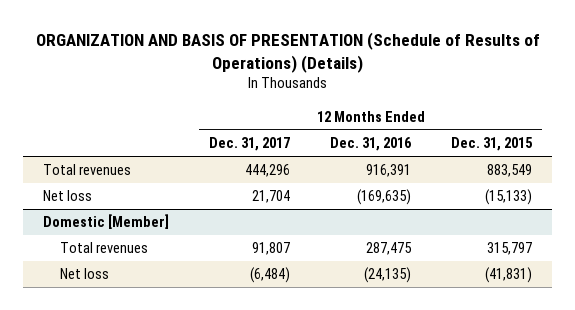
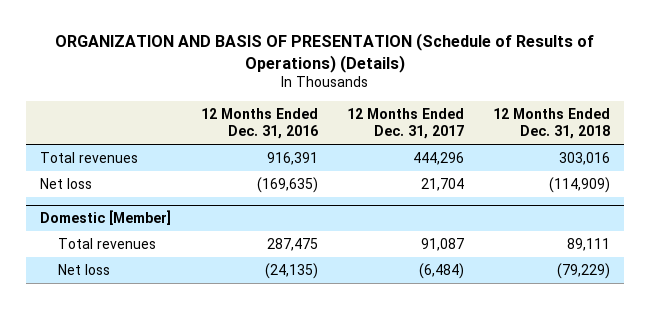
- | 12 Months Ended Dec. 31, 2017 | 12 Months Ended Dec. 31, 2016 | 12 Months Ended Dec. 31, 2015
+ | 12 Months Ended Dec. 31, 2016 | 12 Months Ended Dec. 31, 2017 | 12 Months Ended Dec. 31, 2018
@ Domestic [Member]
- Total revenues | 91,807 | 287,475 | 315,797
+ Total revenues | 287,475 | 91,087 | 89,111

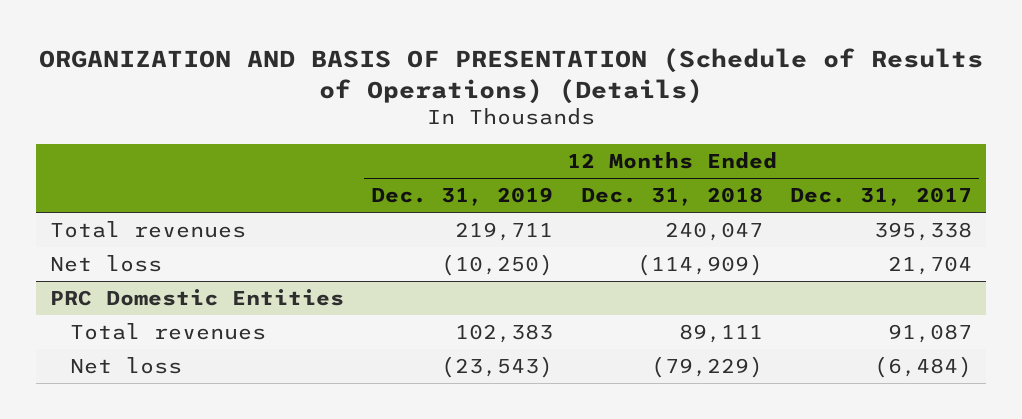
- | 12 Months Ended Dec. 31, 2016 | 12 Months Ended Dec. 31, 2017 | 12 Months Ended Dec. 31, 2018
+ | 12 Months Ended Dec. 31, 2019 | 12 Months Ended Dec. 31, 2018 | 12 Months Ended Dec. 31, 2017
- Total revenues | 916,391 | 444,296 | 303,016
+ Total revenues | 219,711 | 240,047 | 395,338
- Domestic [Member]
+ PRC Domestic Entities

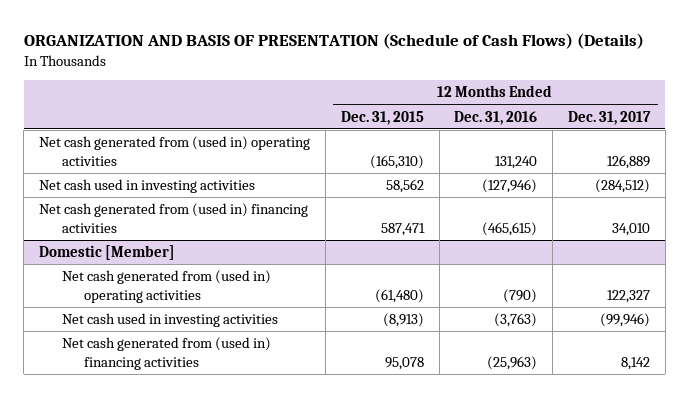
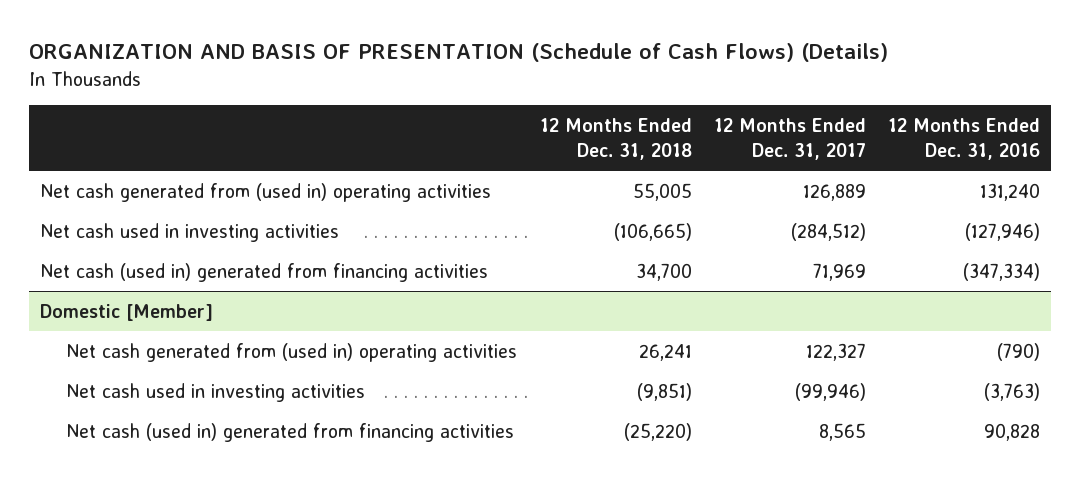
- | 12 Months Ended Dec. 31, 2015 | 12 Months Ended Dec. 31, 2016 | 12 Months Ended Dec. 31, 2017
+ | 12 Months Ended Dec. 31, 2018 | 12 Months Ended Dec. 31, 2017 | 12 Months Ended Dec. 31, 2016
- Net cash generated from (used in) financing activities | 587,471 | (465,615) | 34,010
+ Net cash (used in) generated from financing activities | 34,700 | 71,969 | (347,334)
@ Domestic [Member]
- Net cash generated from (used in) financing activities | 95,078 | (25,963) | 8,142
+ Net cash (used in) generated from financing activities | (25,220) | 8,565 | 90,828

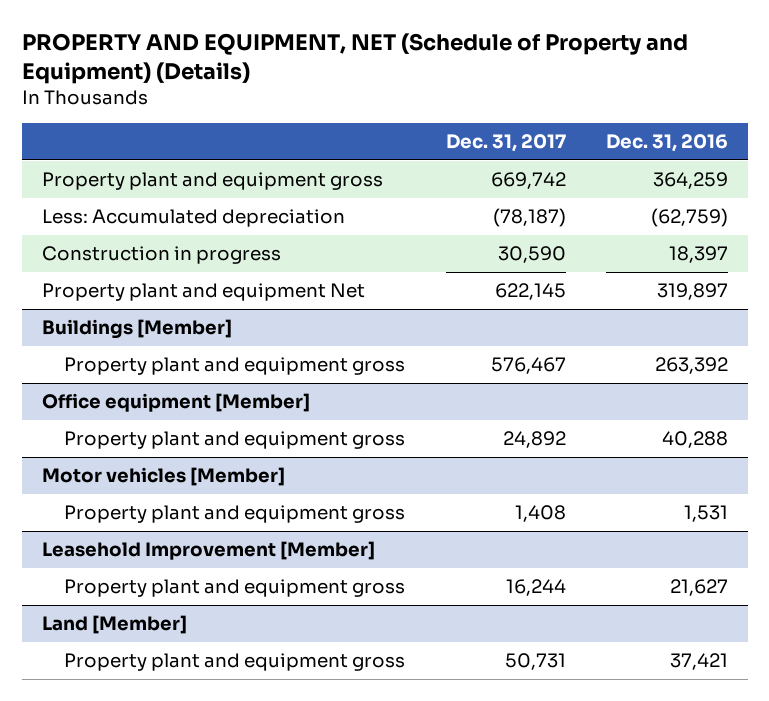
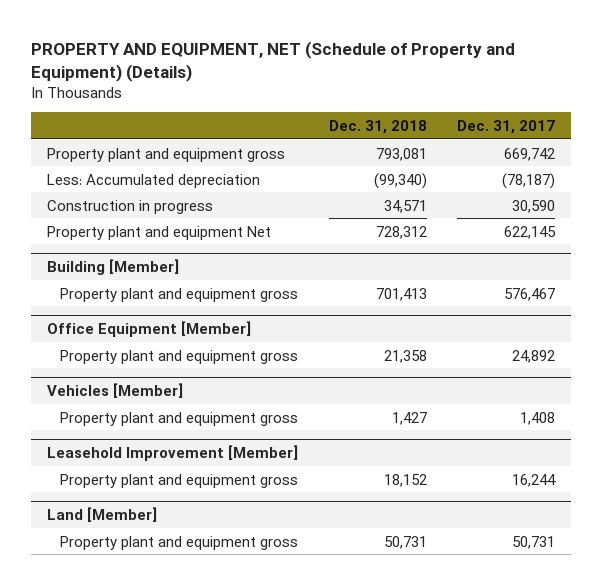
- | Dec. 31, 2017 | Dec. 31, 2016
+ | Dec. 31, 2018 | Dec. 31, 2017
- Buildings [Member]
+ Building [Member]
- Office equipment [Member]
+ Office Equipment [Member]
- Motor vehicles [Member]
+ Vehicles [Member]

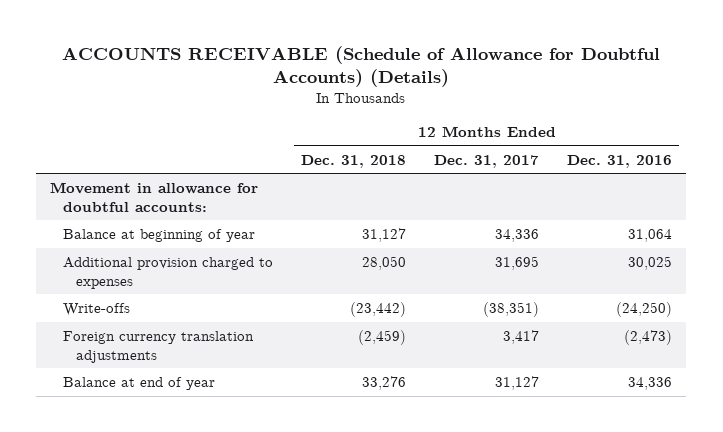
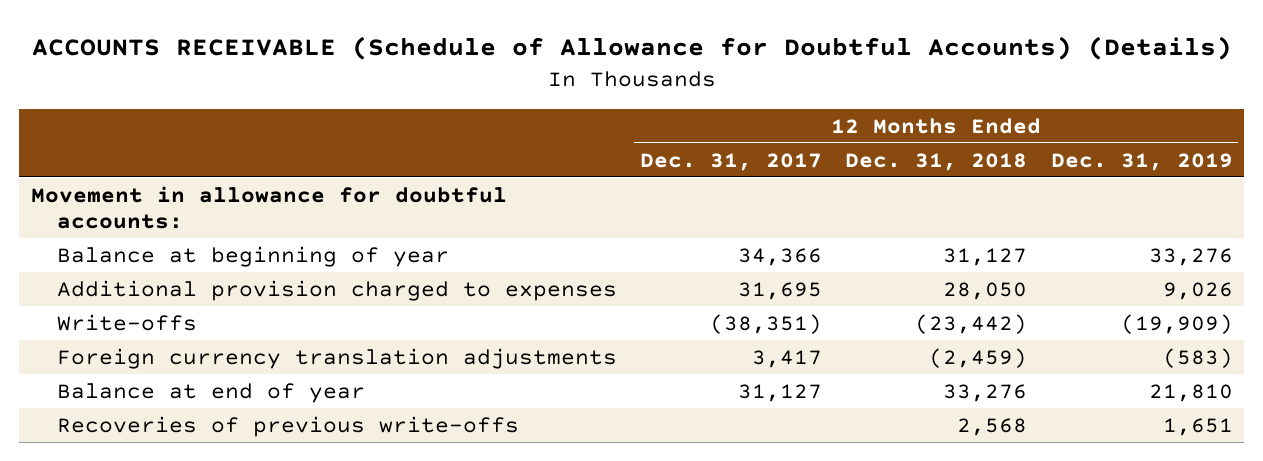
- | 12 Months Ended Dec. 31, 2018 | 12 Months Ended Dec. 31, 2017 | 12 Months Ended Dec. 31, 2016
+ | 12 Months Ended Dec. 31, 2017 | 12 Months Ended Dec. 31, 2018 | 12 Months Ended Dec. 31, 2019
- Balance at beginning of year | 31,127 | 34,336 | 31,064
+ Balance at beginning of year | 34,366 | 31,127 | 33,276
+ Recoveries of previous write-offs | | 2,568 | 1,651

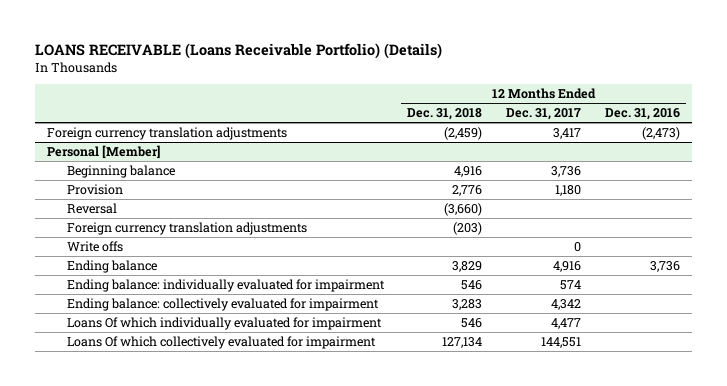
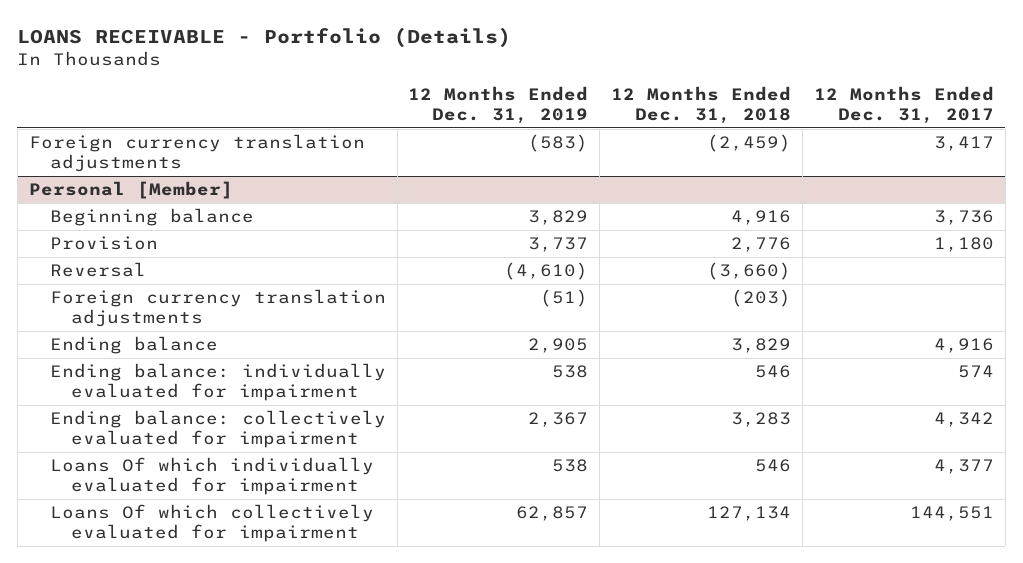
- LOANS RECEIVABLE (Loans Receivable Portfolio) (Details)
+ LOANS RECEIVABLE - Portfolio (Details)
- | 12 Months Ended Dec. 31, 2018 | 12 Months Ended Dec. 31, 2017 | 12 Months Ended Dec. 31, 2016
+ | 12 Months Ended Dec. 31, 2019 | 12 Months Ended Dec. 31, 2018 | 12 Months Ended Dec. 31, 2017
@ Personal [Member]
- Write offs | | 0 |
- Loans Of which individually evaluated for impairment | 546 | 4,477 |
+ Loans Of which individually evaluated for impairment | 538 | 546 | 4,377

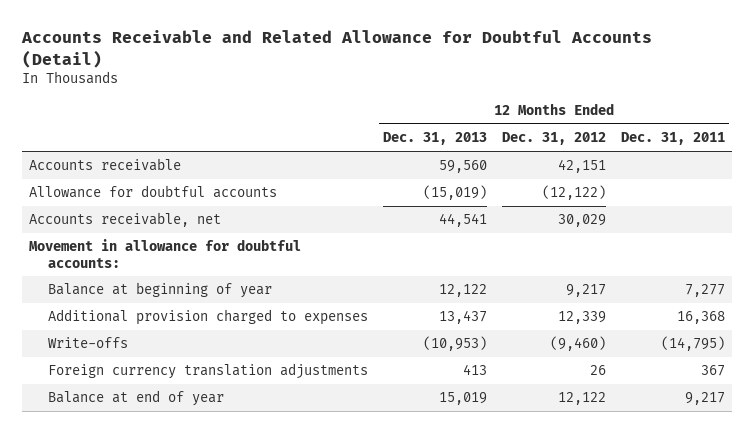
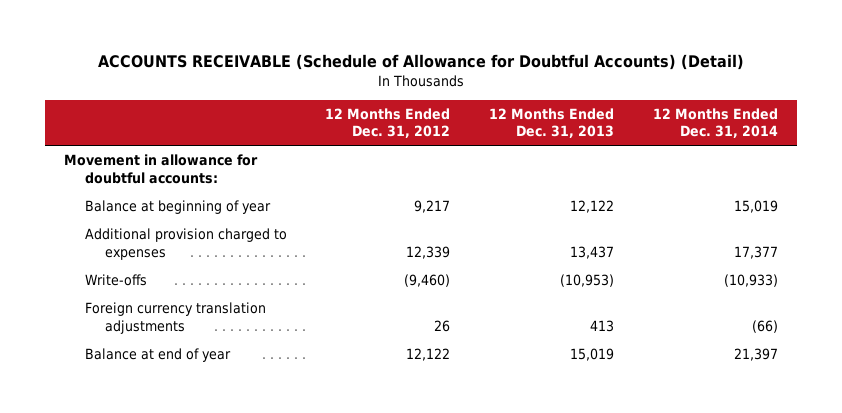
- Accounts Receivable and Related Allowance for Doubtful Accounts (Detail)
+ ACCOUNTS RECEIVABLE (Schedule of Allowance for Doubtful Accounts) (Detail)
- | 12 Months Ended Dec. 31, 2013 | 12 Months Ended Dec. 31, 2012 | 12 Months Ended Dec. 31, 2011
+ | 12 Months Ended Dec. 31, 2012 | 12 Months Ended Dec. 31, 2013 | 12 Months Ended Dec. 31, 2014
- Accounts receivable | 59,560 | 42,151 |
- Allowance for doubtful accounts | (15,019) | (12,122) |
- Accounts receivable, net | 44,541 | 30,029 |

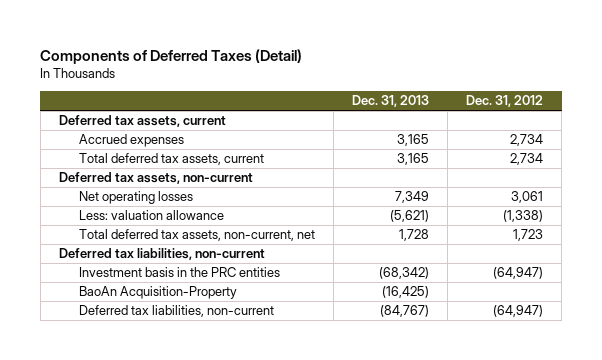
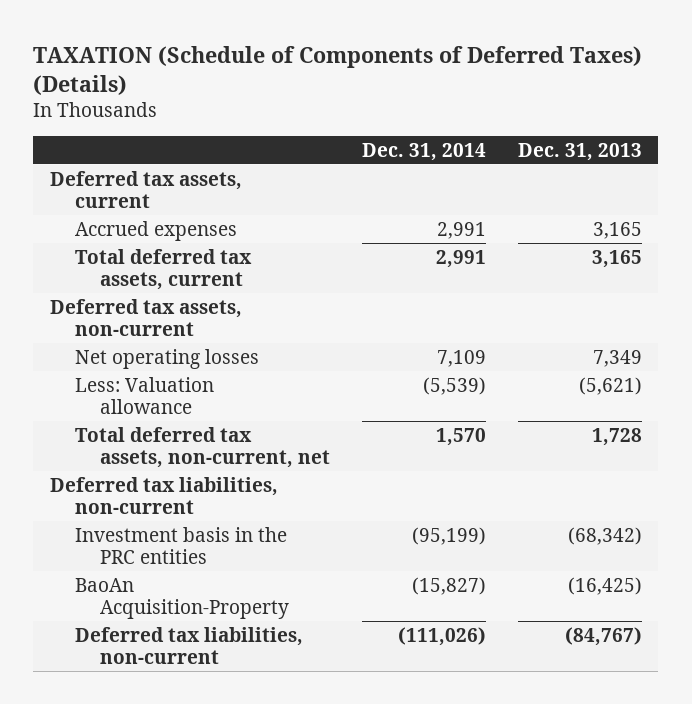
- Components of Deferred Taxes (Detail)
+ TAXATION (Schedule of Components of Deferred Taxes) (Details)
- | Dec. 31, 2013 | Dec. 31, 2012
+ | Dec. 31, 2014 | Dec. 31, 2013
- Less: valuation allowance | (5,621) | (1,338)
+ Less: Valuation allowance | (5,539) | (5,621)

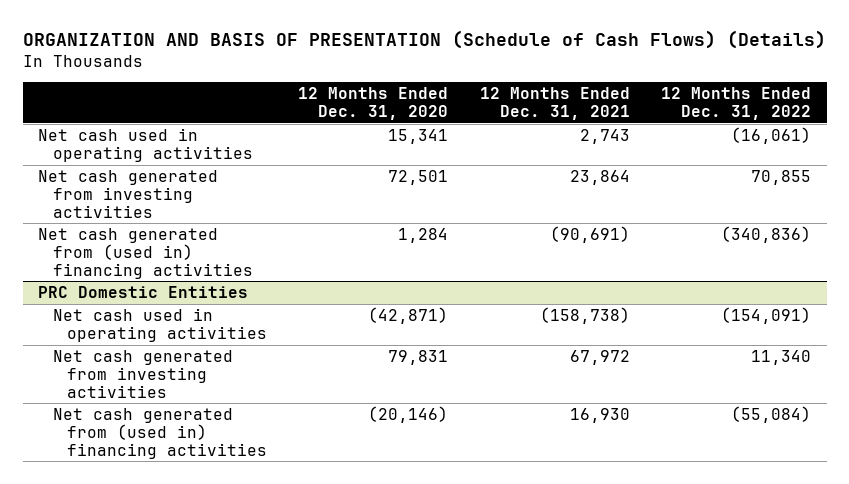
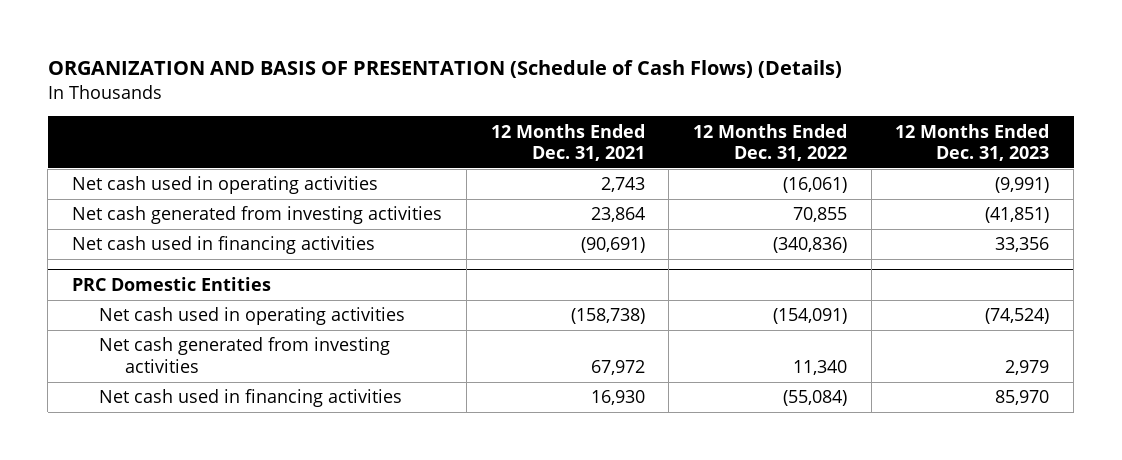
- | 12 Months Ended Dec. 31, 2020 | 12 Months Ended Dec. 31, 2021 | 12 Months Ended Dec. 31, 2022
+ | 12 Months Ended Dec. 31, 2021 | 12 Months Ended Dec. 31, 2022 | 12 Months Ended Dec. 31, 2023
- Net cash generated from (used in) financing activities | 1,284 | (90,691) | (340,836)
+ Net cash used in financing activities | (90,691) | (340,836) | 33,356
@ PRC Domestic Entities
- Net cash generated from (used in) financing activities | (20,146) | 16,930 | (55,084)
+ Net cash used in financing activities | 16,930 | (55,084) | 85,970

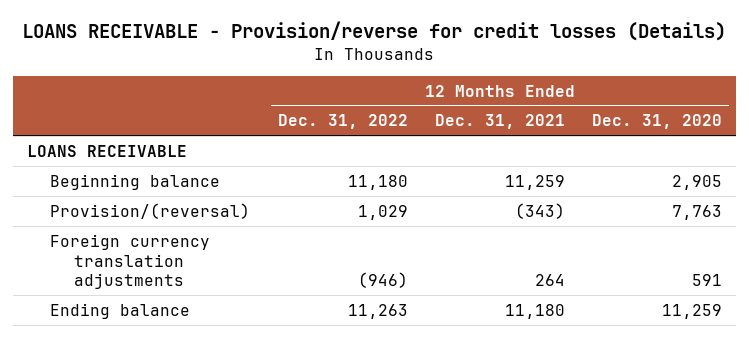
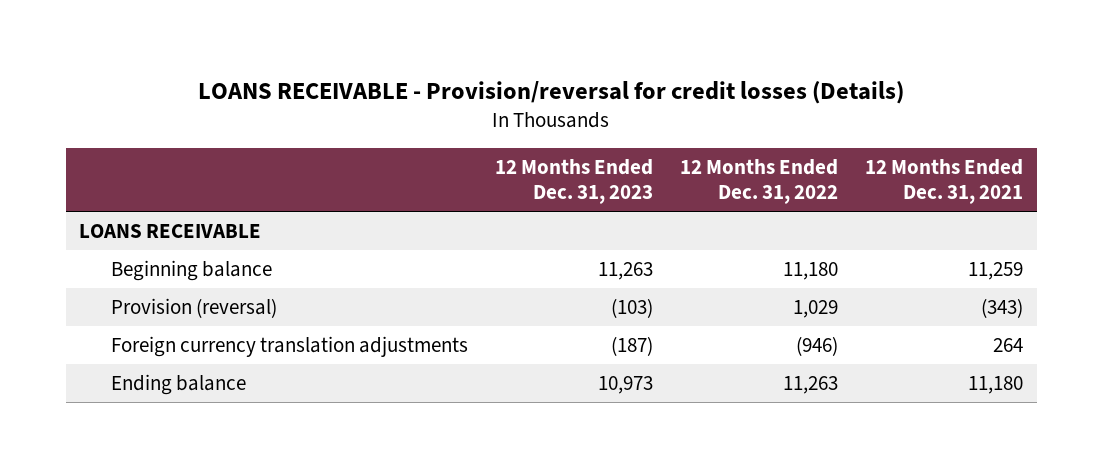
- LOANS RECEIVABLE - Provision/reverse for credit losses (Details)
+ LOANS RECEIVABLE - Provision/reversal for credit losses (Details)
- | 12 Months Ended Dec. 31, 2022 | 12 Months Ended Dec. 31, 2021 | 12 Months Ended Dec. 31, 2020
+ | 12 Months Ended Dec. 31, 2023 | 12 Months Ended Dec. 31, 2022 | 12 Months Ended Dec. 31, 2021
- Provision/(reversal) | 1,029 | (343) | 7,763
+ Provision (reversal) | (103) | 1,029 | (343)

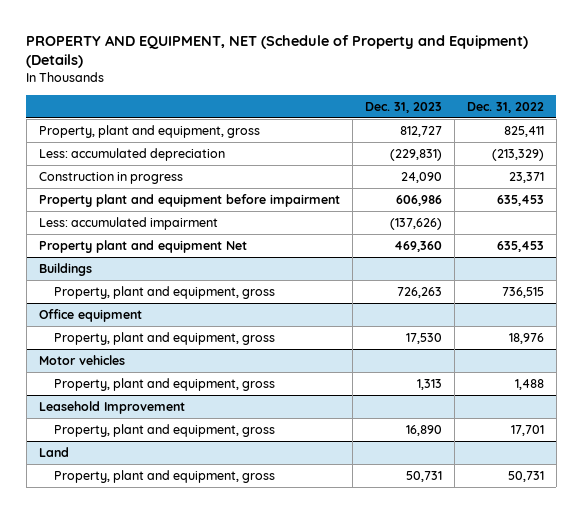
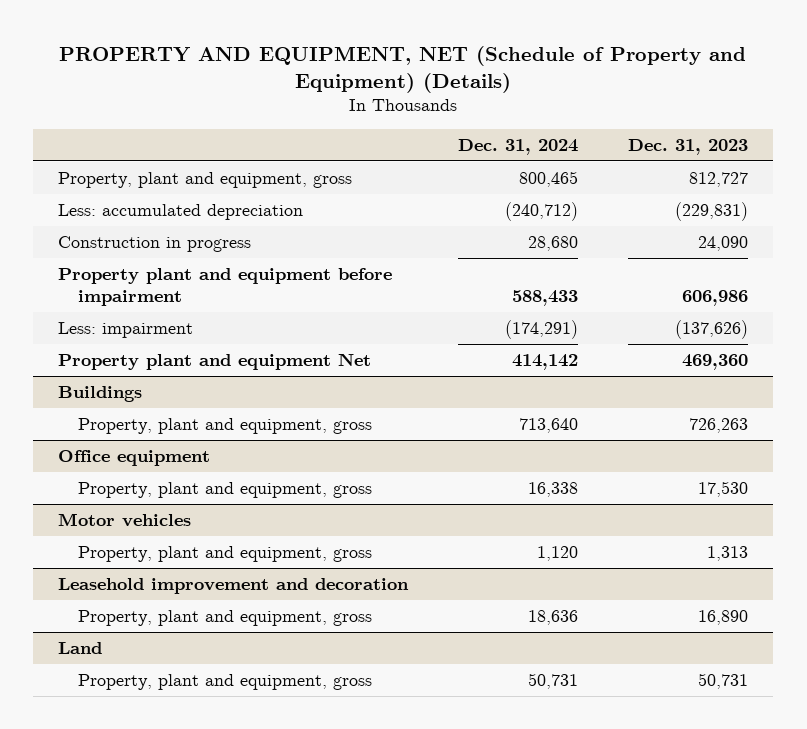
- | Dec. 31, 2023 | Dec. 31, 2022
+ | Dec. 31, 2024 | Dec. 31, 2023
- Less: accumulated impairment | (137,626) |
+ Less: impairment | (174,291) | (137,626)
- Leasehold Improvement
+ Leasehold improvement and decoration

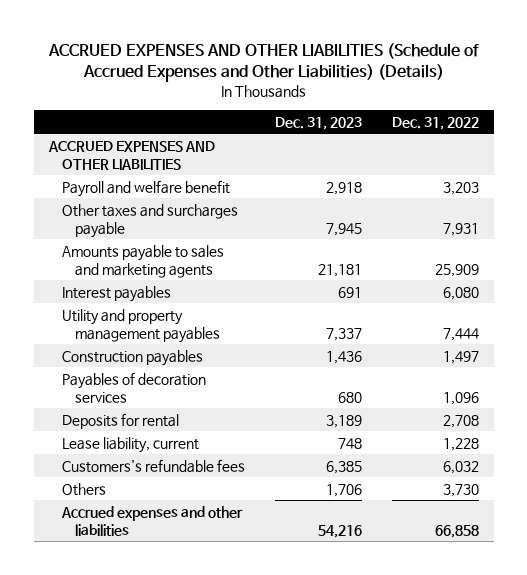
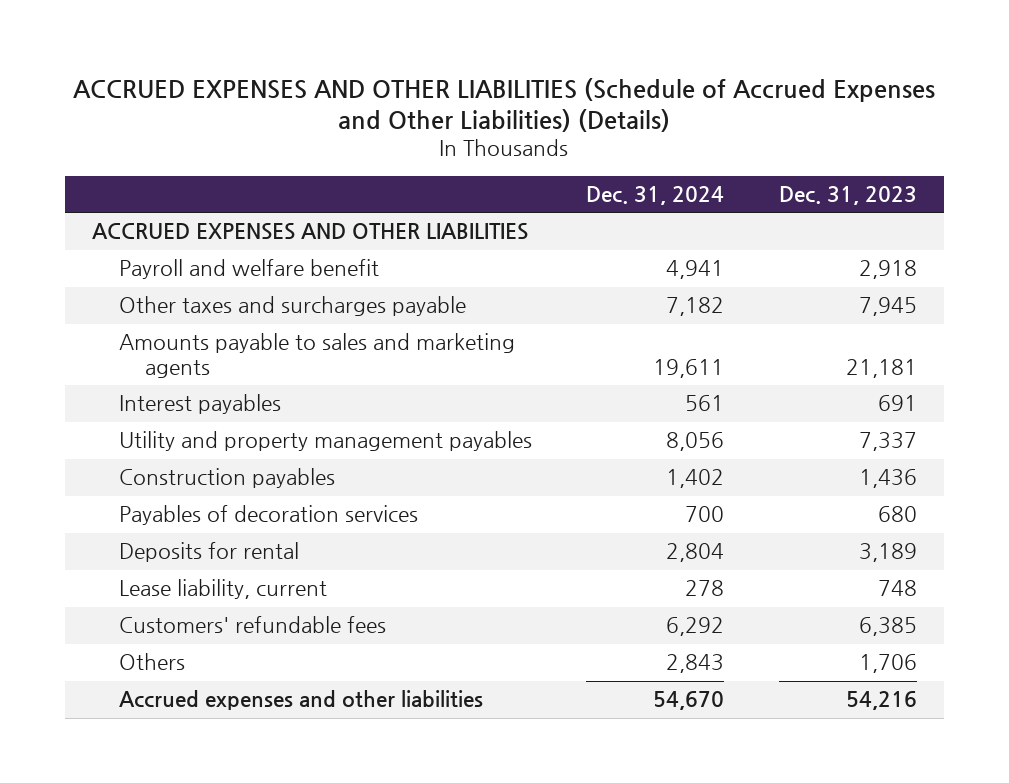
- | Dec. 31, 2023 | Dec. 31, 2022
+ | Dec. 31, 2024 | Dec. 31, 2023
- Customers's refundable fees | 6,385 | 6,032
+ Customers' refundable fees | 6,292 | 6,385

